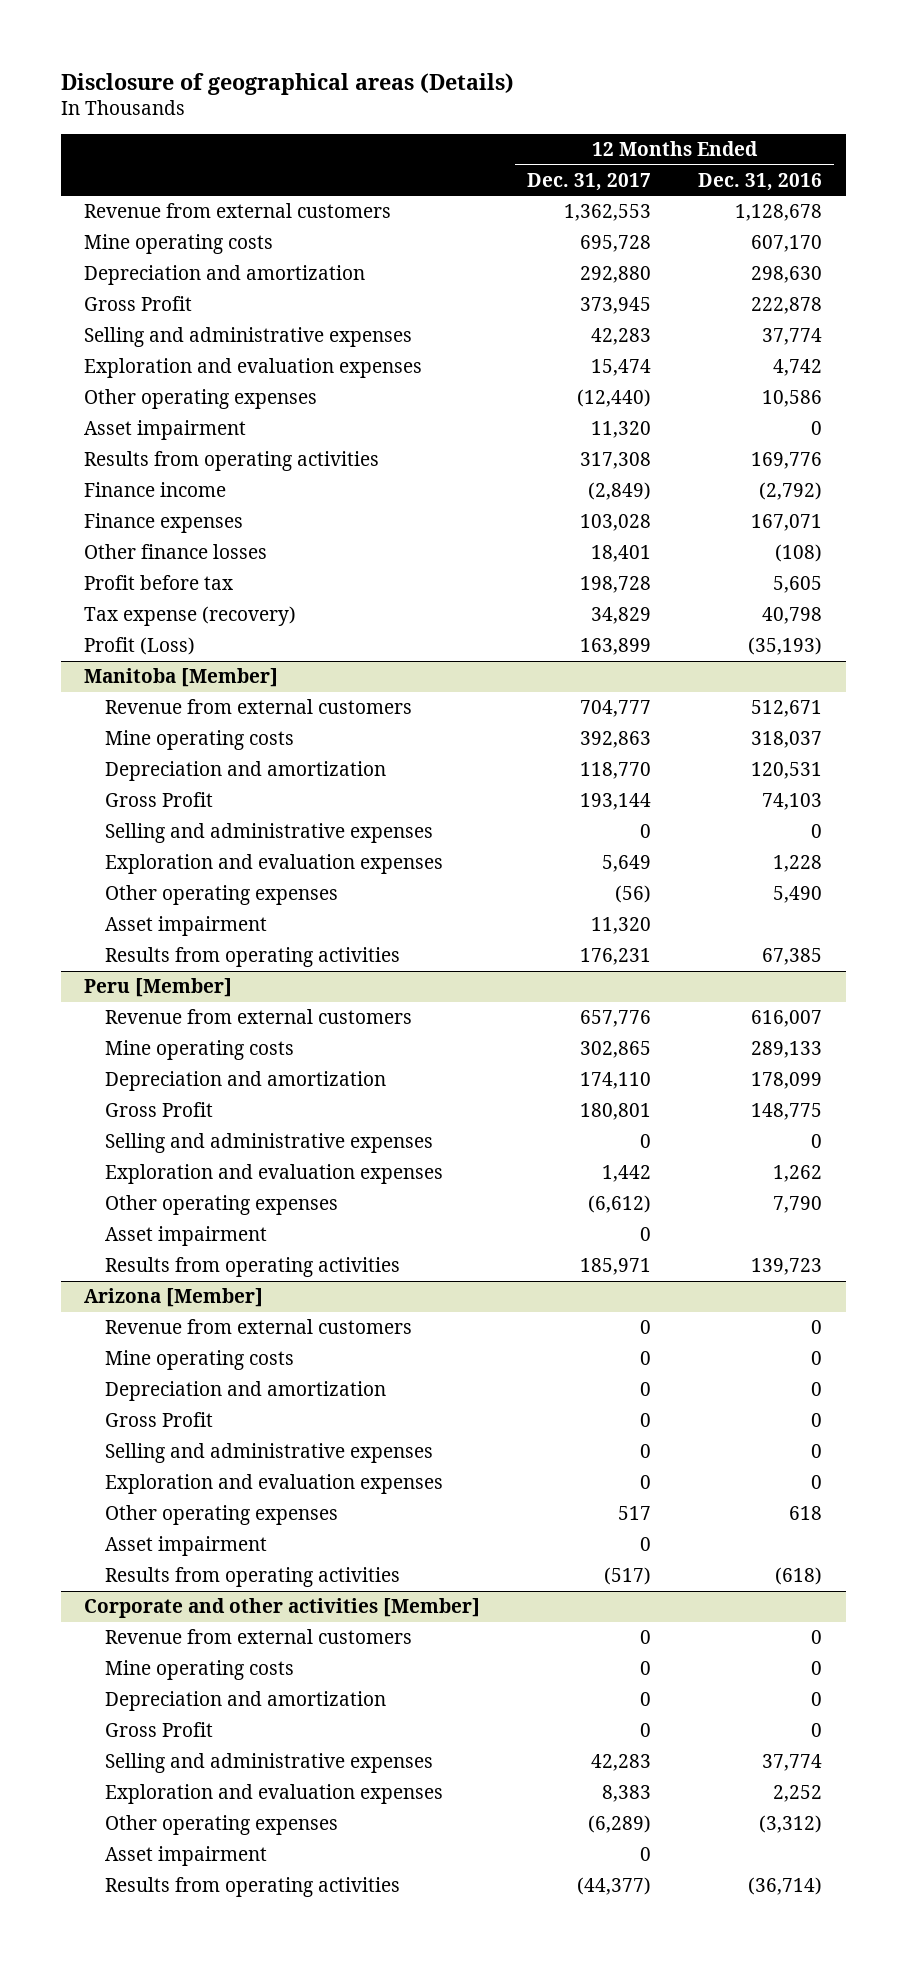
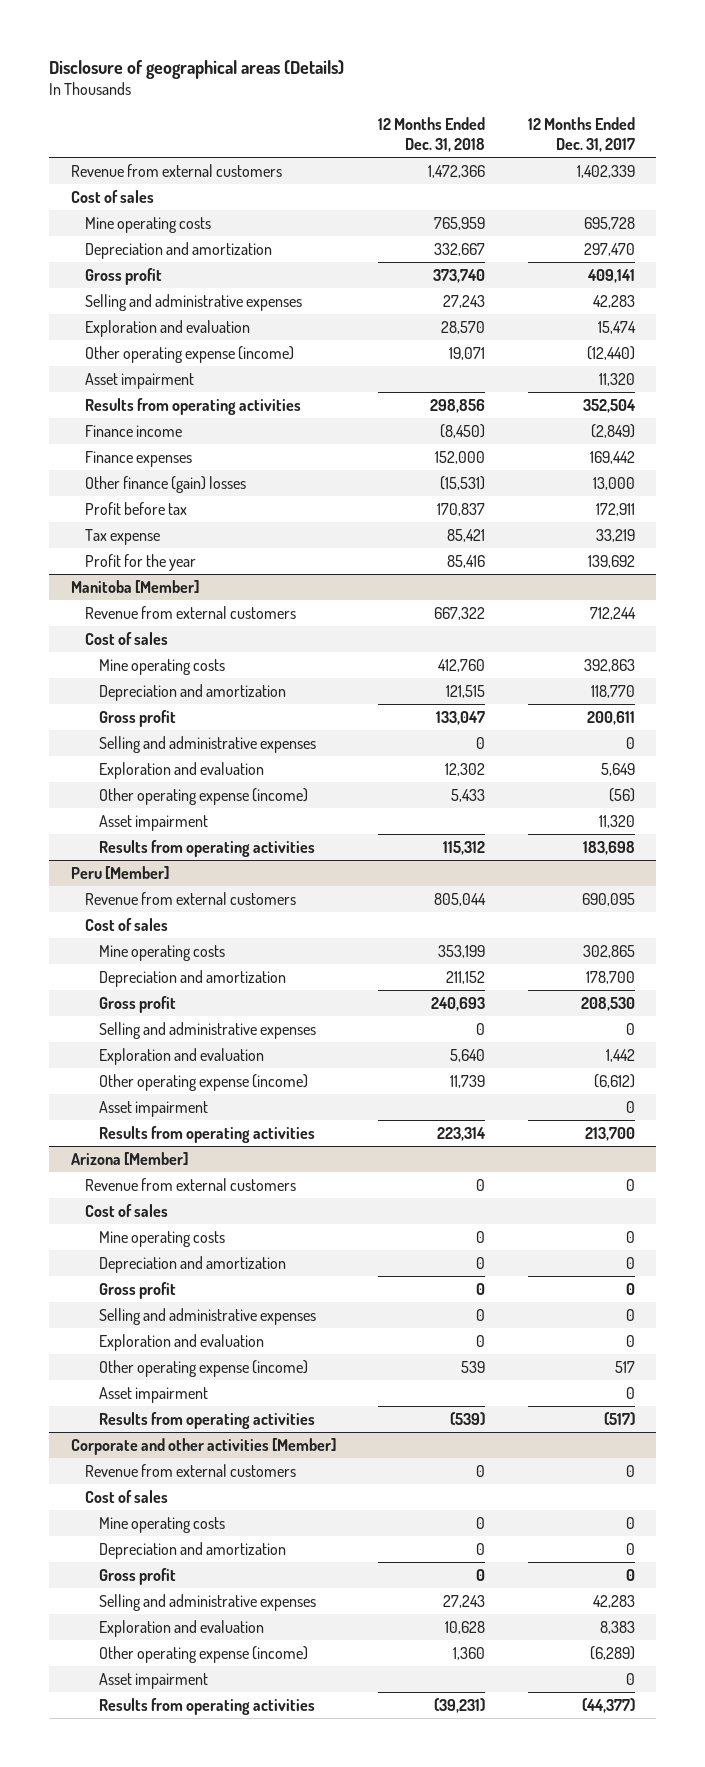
- | 12 Months Ended Dec. 31, 2017 | 12 Months Ended Dec. 31, 2016
+ | 12 Months Ended Dec. 31, 2018 | 12 Months Ended Dec. 31, 2017
- Revenue from external customers | 1,362,553 | 1,128,678
+ Revenue from external customers | 1,472,366 | 1,402,339
+ Cost of sales
- Depreciation and amortization | 292,880 | 298,630
- Gross Profit | 373,945 | 222,878
+ Depreciation and amortization | 332,667 | 297,470
+ Gross profit | 373,740 | 409,141
- Exploration and evaluation expenses | 15,474 | 4,742
- Other operating expenses | (12,440) | 10,586
+ Exploration and evaluation | 28,570 | 15,474
+ Other operating expense (income) | 19,071 | (12,440)
- Results from operating activities | 317,308 | 169,776
+ Results from operating activities | 298,856 | 352,504
- Finance expenses | 103,028 | 167,071
- Other finance losses | 18,401 | (108)
- Profit before tax | 198,728 | 5,605
- Tax expense (recovery) | 34,829 | 40,798
- Profit (Loss) | 163,899 | (35,193)
+ Finance expenses | 152,000 | 169,442
+ Other finance (gain) losses | (15,531) | 13,000
+ Profit before tax | 170,837 | 172,911
+ Tax expense | 85,421 | 33,219
+ Profit for the year | 85,416 | 139,692
@ Manitoba [Member]
- Revenue from external customers | 704,777 | 512,671
+ Revenue from external customers | 667,322 | 712,244
+ Cost of sales
- Gross Profit | 193,144 | 74,103
+ Gross profit | 133,047 | 200,611
- Exploration and evaluation expenses | 5,649 | 1,228
- Other operating expenses | (56) | 5,490
+ Exploration and evaluation | 12,302 | 5,649
+ Other operating expense (income) | 5,433 | (56)
- Results from operating activities | 176,231 | 67,385
+ Results from operating activities | 115,312 | 183,698
@ Peru [Member]
- Revenue from external customers | 657,776 | 616,007
+ Revenue from external customers | 805,044 | 690,095
+ Cost of sales
- Depreciation and amortization | 174,110 | 178,099
- Gross Profit | 180,801 | 148,775
+ Depreciation and amortization | 211,152 | 178,700
+ Gross profit | 240,693 | 208,530
- Exploration and evaluation expenses | 1,442 | 1,262
- Other operating expenses | (6,612) | 7,790
+ Exploration and evaluation | 5,640 | 1,442
+ Other operating expense (income) | 11,739 | (6,612)
- Results from operating activities | 185,971 | 139,723
+ Results from operating activities | 223,314 | 213,700
@ Arizona [Member]
+ Cost of sales
- Gross Profit | 0 | 0
+ Gross profit | 0 | 0
- Exploration and evaluation expenses | 0 | 0
- Other operating expenses | 517 | 618
+ Exploration and evaluation | 0 | 0
+ Other operating expense (income) | 539 | 517
@ Corporate and other activities [Member]
+ Cost of sales
- Gross Profit | 0 | 0
+ Gross profit | 0 | 0
- Exploration and evaluation expenses | 8,383 | 2,252
- Other operating expenses | (6,289) | (3,312)
+ Exploration and evaluation | 10,628 | 8,383
+ Other operating expense (income) | 1,360 | (6,289)

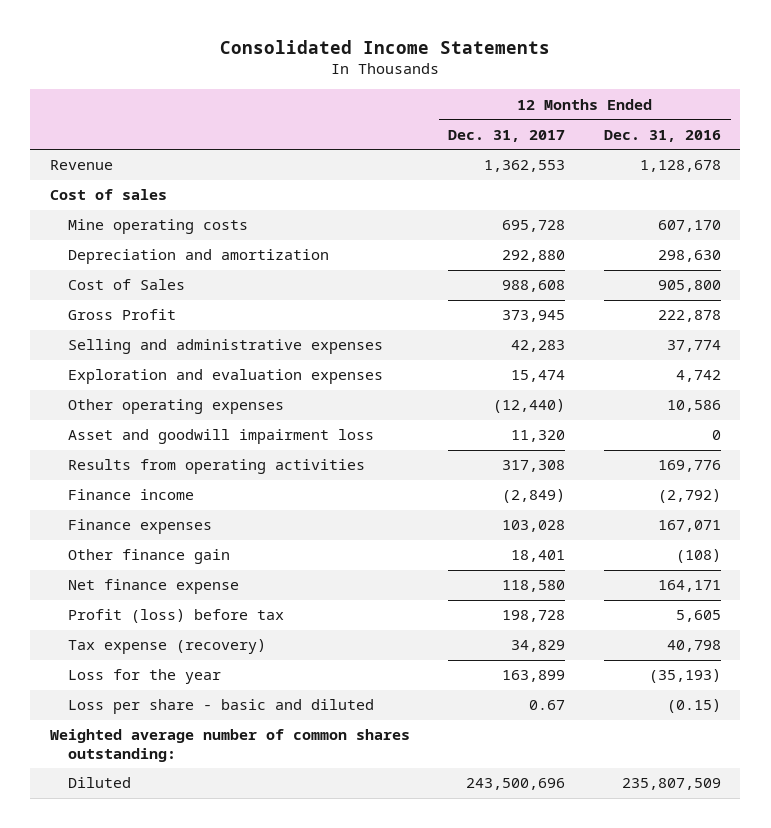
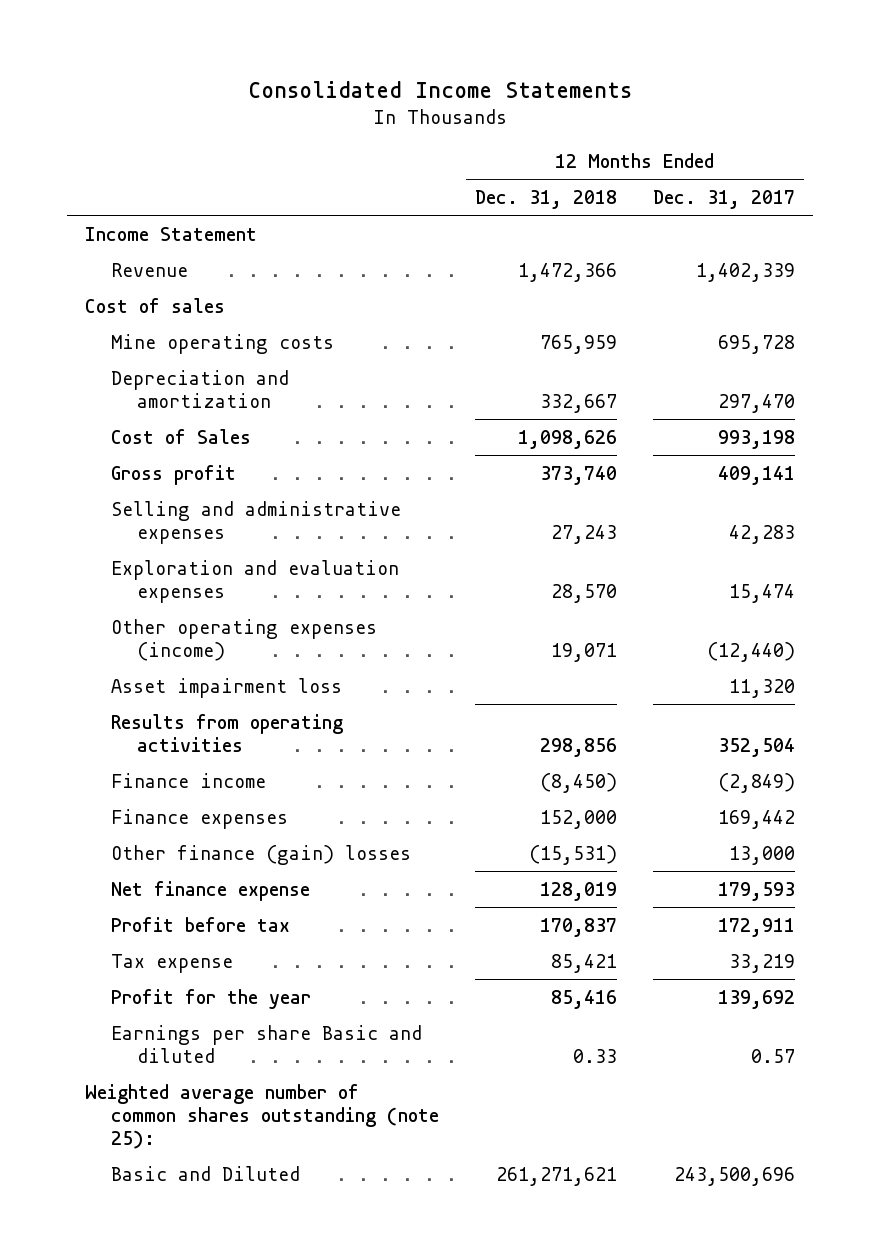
- | 12 Months Ended Dec. 31, 2017 | 12 Months Ended Dec. 31, 2016
+ | 12 Months Ended Dec. 31, 2018 | 12 Months Ended Dec. 31, 2017
- Revenue | 1,362,553 | 1,128,678
+ Income Statement
+ Revenue | 1,472,366 | 1,402,339
- Depreciation and amortization | 292,880 | 298,630
- Cost of Sales | 988,608 | 905,800
- Gross Profit | 373,945 | 222,878
+ Depreciation and amortization | 332,667 | 297,470
+ Cost of Sales | 1,098,626 | 993,198
+ Gross profit | 373,740 | 409,141
- Other operating expenses | (12,440) | 10,586
- Asset and goodwill impairment loss | 11,320 | 0
- Results from operating activities | 317,308 | 169,776
+ Other operating expenses (income) | 19,071 | (12,440)
+ Asset impairment loss | | 11,320
+ Results from operating activities | 298,856 | 352,504
- Finance expenses | 103,028 | 167,071
- Other finance gain | 18,401 | (108)
- Net finance expense | 118,580 | 164,171
- Profit (loss) before tax | 198,728 | 5,605
- Tax expense (recovery) | 34,829 | 40,798
- Loss for the year | 163,899 | (35,193)
- Loss per share - basic and diluted | 0.67 | (0.15)
- Weighted average number of common shares outstanding:
- Diluted | 243,500,696 | 235,807,509
+ Finance expenses | 152,000 | 169,442
+ Other finance (gain) losses | (15,531) | 13,000
+ Net finance expense | 128,019 | 179,593
+ Profit before tax | 170,837 | 172,911
+ Tax expense | 85,421 | 33,219
+ Profit for the year | 85,416 | 139,692
+ Earnings per share Basic and diluted | 0.33 | 0.57
+ Weighted average number of common shares outstanding (note 25):
+ Basic and Diluted | 261,271,621 | 243,500,696

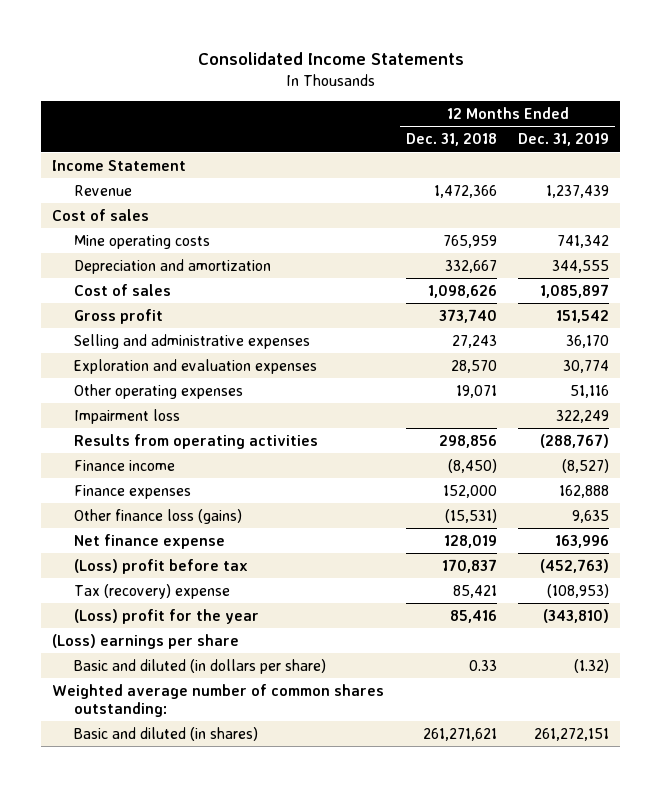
- | 12 Months Ended Dec. 31, 2018 | 12 Months Ended Dec. 31, 2017
+ | 12 Months Ended Dec. 31, 2018 | 12 Months Ended Dec. 31, 2019
- Cost of Sales | 1,098,626 | 993,198
+ Cost of sales | 1,098,626 | 1,085,897
- Other operating expenses (income) | 19,071 | (12,440)
- Asset impairment loss | | 11,320
+ Other operating expenses | 19,071 | 51,116
+ Impairment loss | | 322,249
- Other finance (gain) losses | (15,531) | 13,000
+ Other finance loss (gains) | (15,531) | 9,635
- Profit before tax | 170,837 | 172,911
- Tax expense | 85,421 | 33,219
- Profit for the year | 85,416 | 139,692
- Earnings per share Basic and diluted | 0.33 | 0.57
- Weighted average number of common shares outstanding (note 25):
- Basic and Diluted | 261,271,621 | 243,500,696
+ (Loss) profit before tax | 170,837 | (452,763)
+ Tax (recovery) expense | 85,421 | (108,953)
+ (Loss) profit for the year | 85,416 | (343,810)
+ (Loss) earnings per share
+ Basic and diluted (in dollars per share) | 0.33 | (1.32)
+ Weighted average number of common shares outstanding:
+ Basic and diluted (in shares) | 261,271,621 | 261,272,151

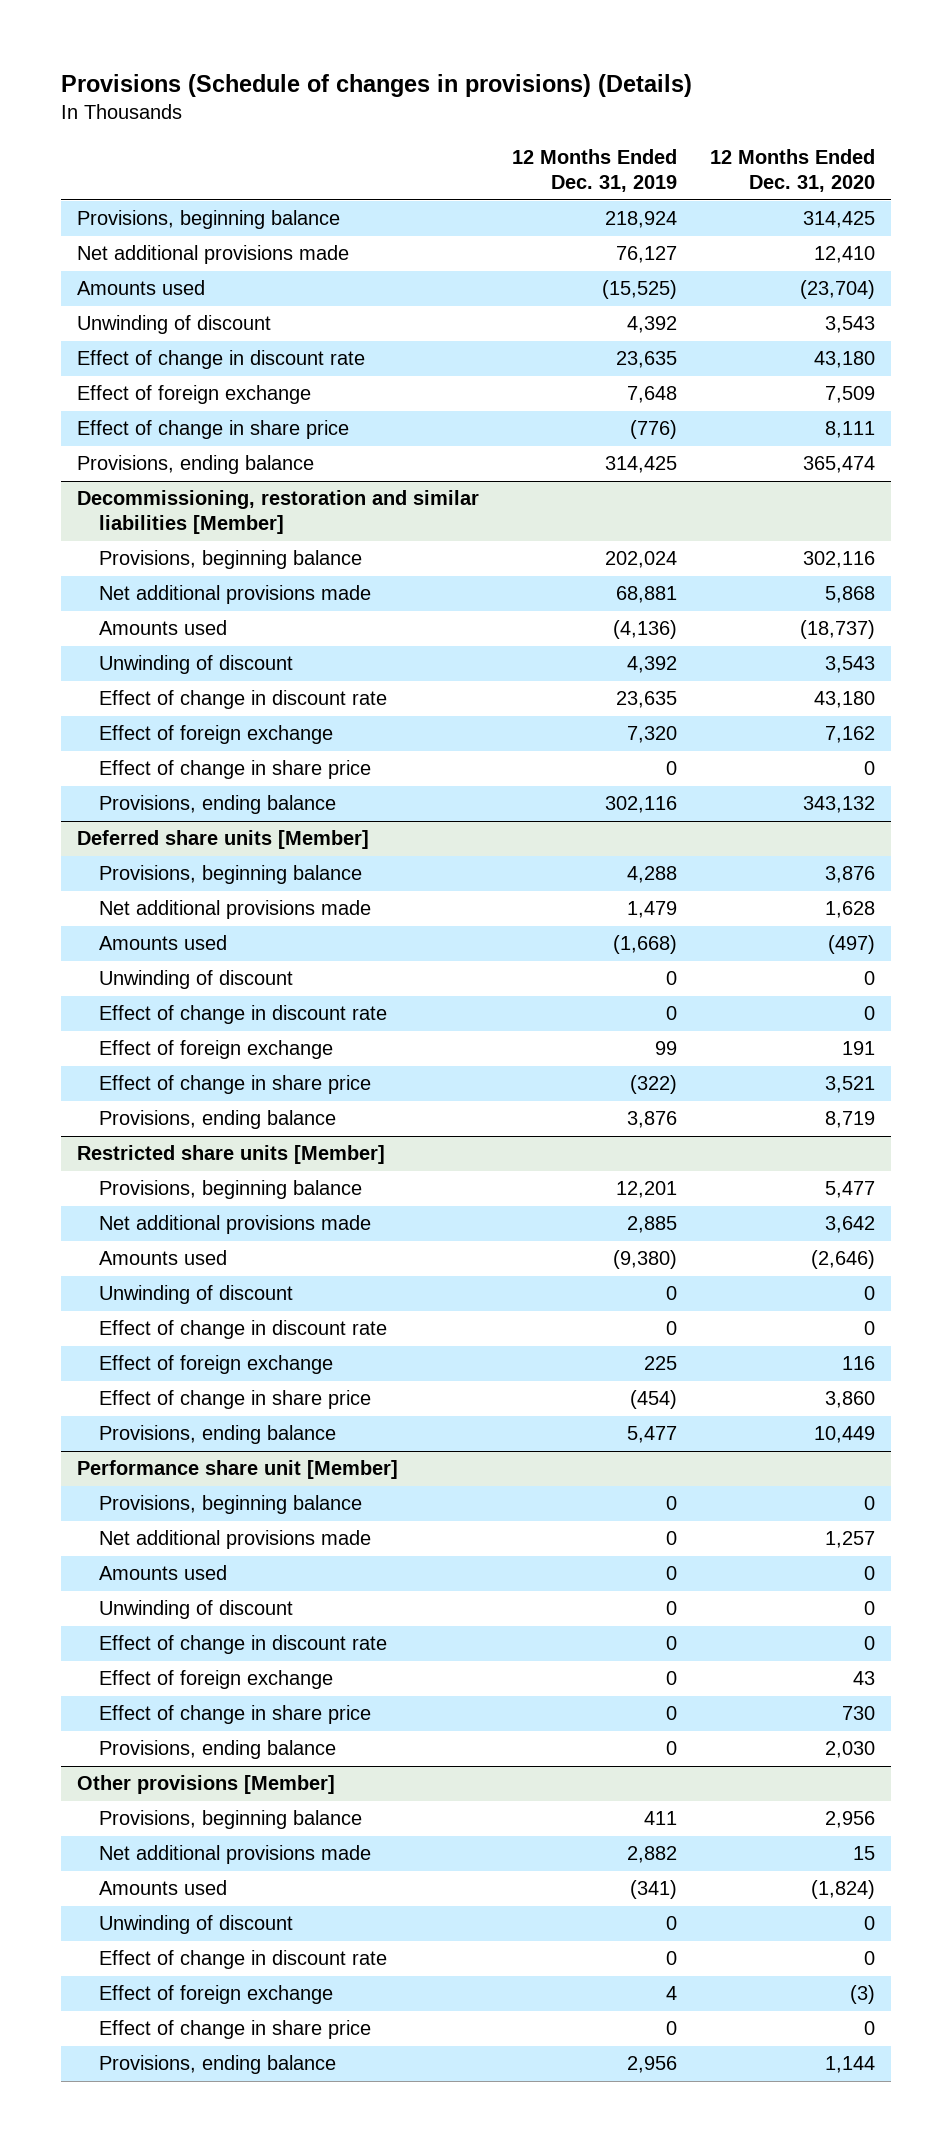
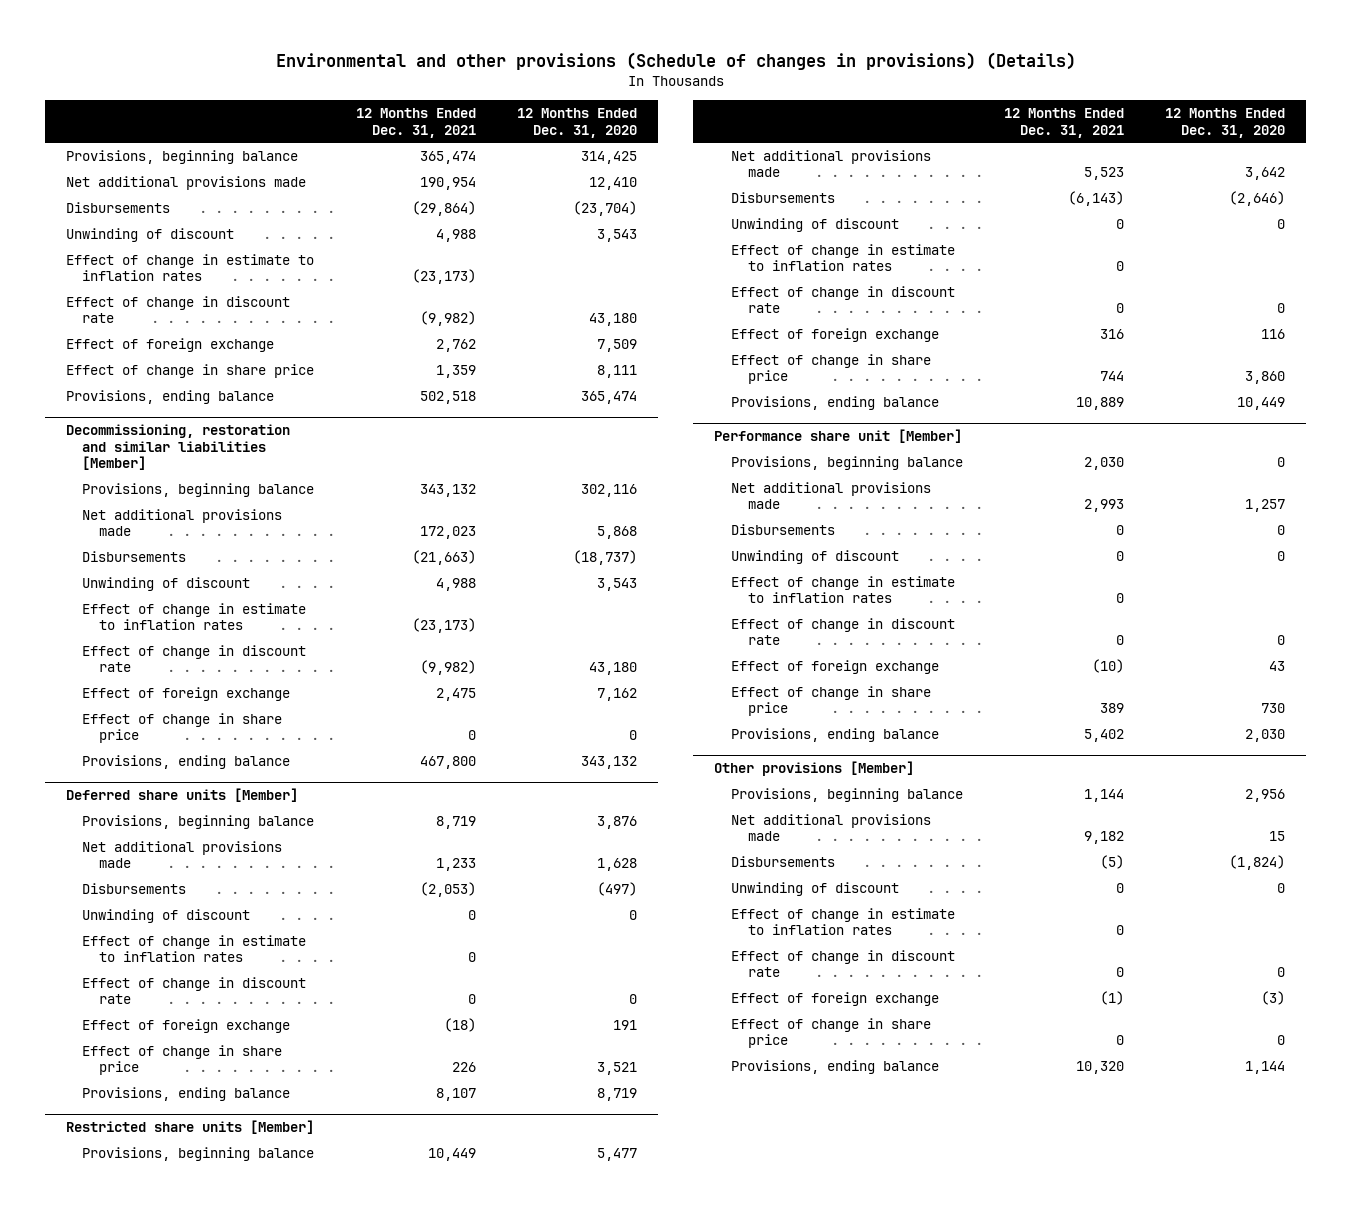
- Provisions (Schedule of changes in provisions) (Details)
+ Environmental and other provisions (Schedule of changes in provisions) (Details)
- | 12 Months Ended Dec. 31, 2019 | 12 Months Ended Dec. 31, 2020
+ | 12 Months Ended Dec. 31, 2021 | 12 Months Ended Dec. 31, 2020
- Amounts used | (15,525) | (23,704)
+ Disbursements | (29,864) | (23,704)
+ Effect of change in estimate to inflation rates | (23,173) |
@ Decommissioning, restoration and similar liabilities [Member]
- Amounts used | (4,136) | (18,737)
+ Disbursements | (21,663) | (18,737)
+ Effect of change in estimate to inflation rates | (23,173) |
@ Deferred share units [Member]
- Amounts used | (1,668) | (497)
+ Disbursements | (2,053) | (497)
+ Effect of change in estimate to inflation rates | 0 |
@ Restricted share units [Member]
- Amounts used | (9,380) | (2,646)
+ Disbursements | (6,143) | (2,646)
+ Effect of change in estimate to inflation rates | 0 |
@ Performance share unit [Member]
- Amounts used | 0 | 0
+ Disbursements | 0 | 0
+ Effect of change in estimate to inflation rates | 0 |
@ Other provisions [Member]
- Amounts used | (341) | (1,824)
+ Disbursements | (5) | (1,824)
+ Effect of change in estimate to inflation rates | 0 |

